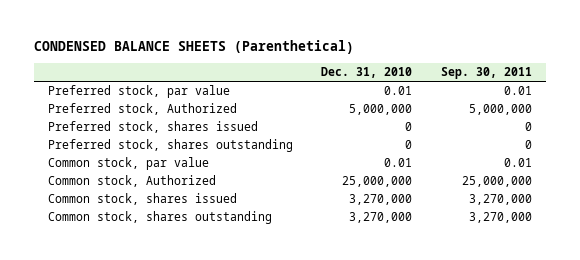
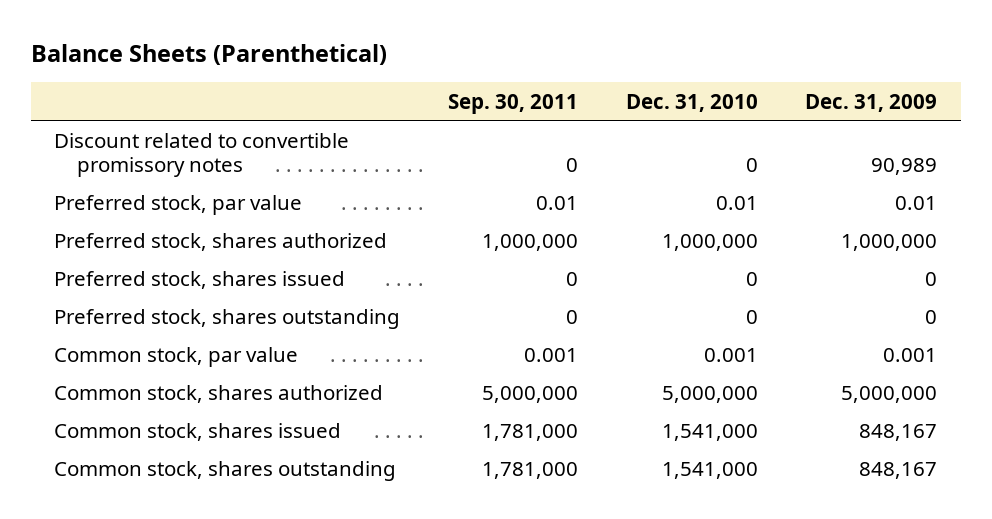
- CONDENSED BALANCE SHEETS (Parenthetical)
+ Balance Sheets (Parenthetical)
- | Dec. 31, 2010 | Sep. 30, 2011
+ | Sep. 30, 2011 | Dec. 31, 2010 | Dec. 31, 2009
+ Discount related to convertible promissory notes | 0 | 0 | 90,989
- Preferred stock, Authorized | 5,000,000 | 5,000,000
+ Preferred stock, shares authorized | 1,000,000 | 1,000,000 | 1,000,000
- Common stock, par value | 0.01 | 0.01
- Common stock, Authorized | 25,000,000 | 25,000,000
- Common stock, shares issued | 3,270,000 | 3,270,000
- Common stock, shares outstanding | 3,270,000 | 3,270,000
+ Common stock, par value | 0.001 | 0.001 | 0.001
+ Common stock, shares authorized | 5,000,000 | 5,000,000 | 5,000,000
+ Common stock, shares issued | 1,781,000 | 1,541,000 | 848,167
+ Common stock, shares outstanding | 1,781,000 | 1,541,000 | 848,167

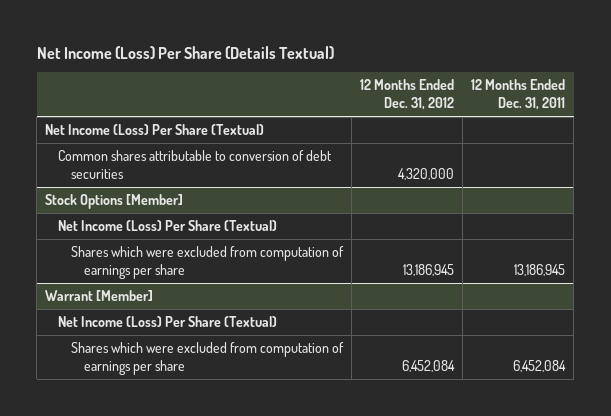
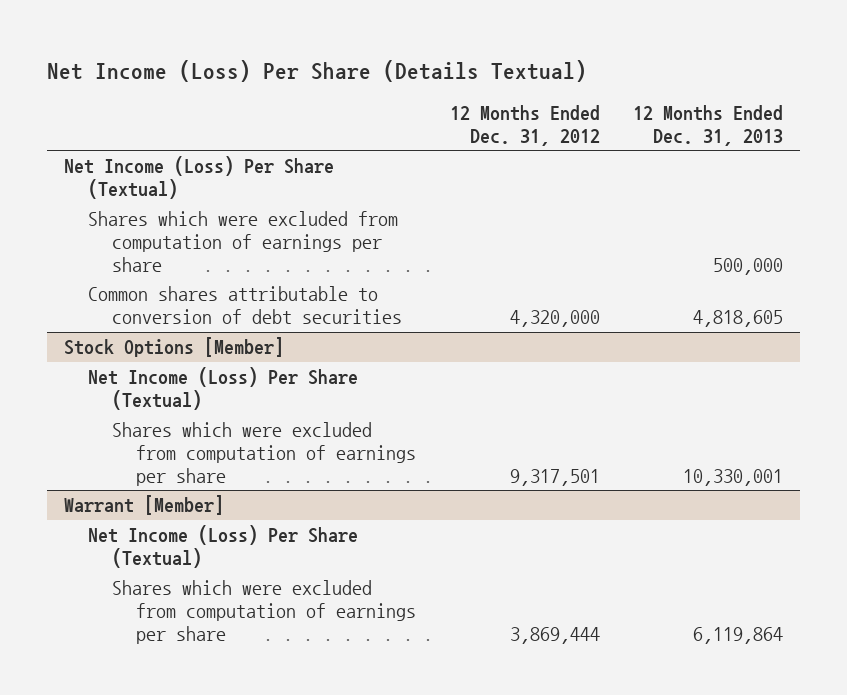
- | 12 Months Ended Dec. 31, 2012 | 12 Months Ended Dec. 31, 2011
+ | 12 Months Ended Dec. 31, 2012 | 12 Months Ended Dec. 31, 2013
+ Shares which were excluded from computation of earnings per share | | 500,000
@ Stock Options [Member]
- Shares which were excluded from computation of earnings per share | 13,186,945 | 13,186,945
+ Shares which were excluded from computation of earnings per share | 9,317,501 | 10,330,001
@ Warrant [Member]
- Shares which were excluded from computation of earnings per share | 6,452,084 | 6,452,084
+ Shares which were excluded from computation of earnings per share | 3,869,444 | 6,119,864

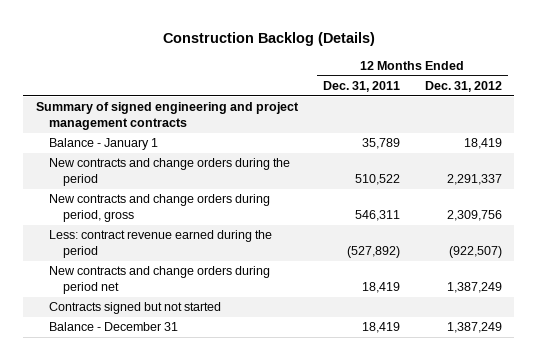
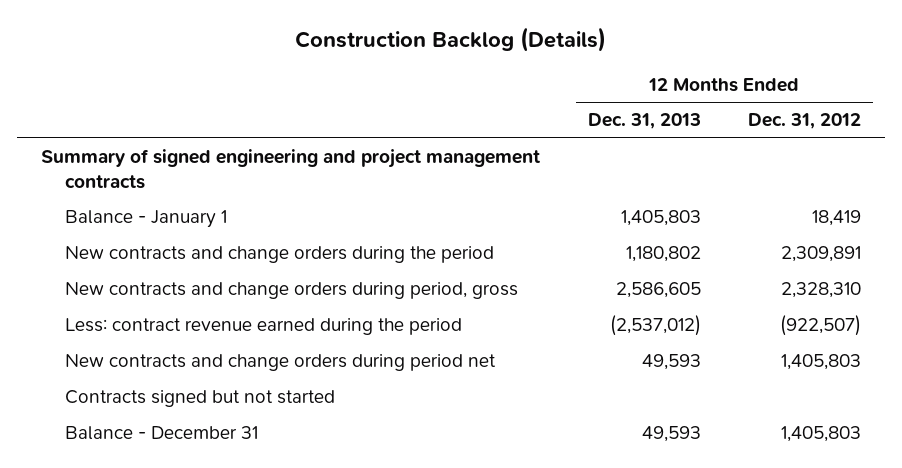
- | 12 Months Ended Dec. 31, 2011 | 12 Months Ended Dec. 31, 2012
+ | 12 Months Ended Dec. 31, 2013 | 12 Months Ended Dec. 31, 2012
- New contracts and change orders during the period | 510,522 | 2,291,337
- New contracts and change orders during period, gross | 546,311 | 2,309,756
+ New contracts and change orders during the period | 1,180,802 | 2,309,891
+ New contracts and change orders during period, gross | 2,586,605 | 2,328,310
- New contracts and change orders during period net | 18,419 | 1,387,249
+ New contracts and change orders during period net | 49,593 | 1,405,803
- Balance - December 31 | 18,419 | 1,387,249
+ Balance - December 31 | 49,593 | 1,405,803

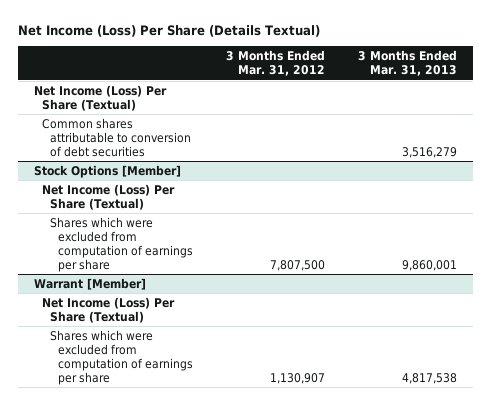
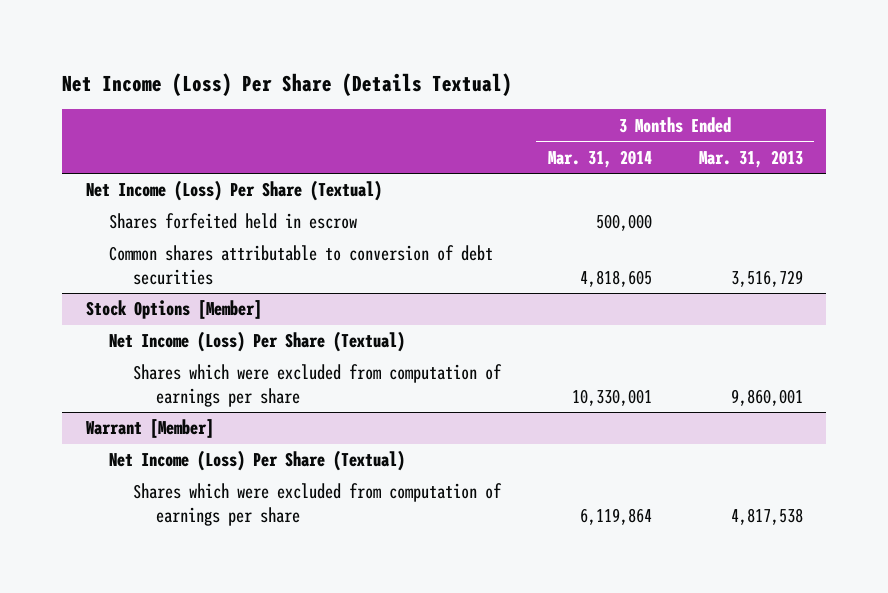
- | 3 Months Ended Mar. 31, 2012 | 3 Months Ended Mar. 31, 2013
+ | 3 Months Ended Mar. 31, 2014 | 3 Months Ended Mar. 31, 2013
- Common shares attributable to conversion of debt securities | | 3,516,279
+ Shares forfeited held in escrow | 500,000 |
+ Common shares attributable to conversion of debt securities | 4,818,605 | 3,516,729

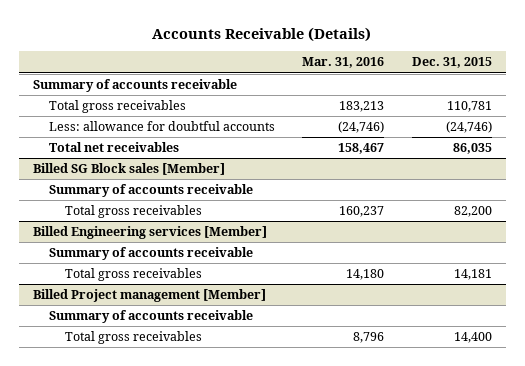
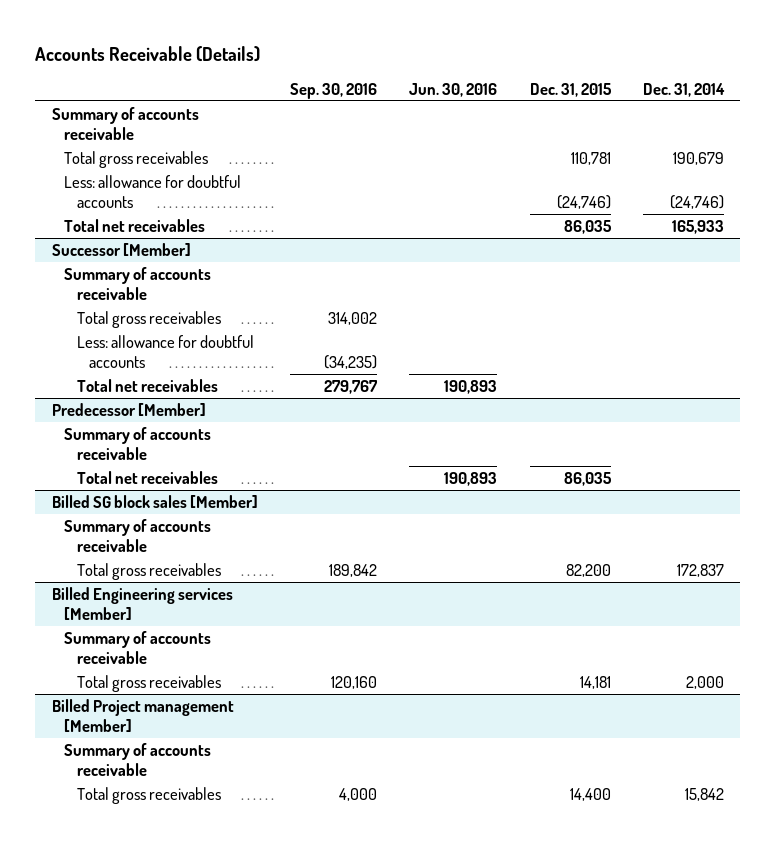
- | Mar. 31, 2016 | Dec. 31, 2015
+ | Sep. 30, 2016 | Jun. 30, 2016 | Dec. 31, 2015 | Dec. 31, 2014
- Billed SG Block sales [Member]
+ Successor [Member]
+ Total gross receivables | 314,002 | | |
+ Less: allowance for doubtful accounts | (34,235) | | |
+ Total net receivables | 279,767 | 190,893 | |
+ Predecessor [Member]
+ Summary of accounts receivable
+ Total net receivables | | 190,893 | 86,035 |
+ Billed SG block sales [Member]
+ Summary of accounts receivable

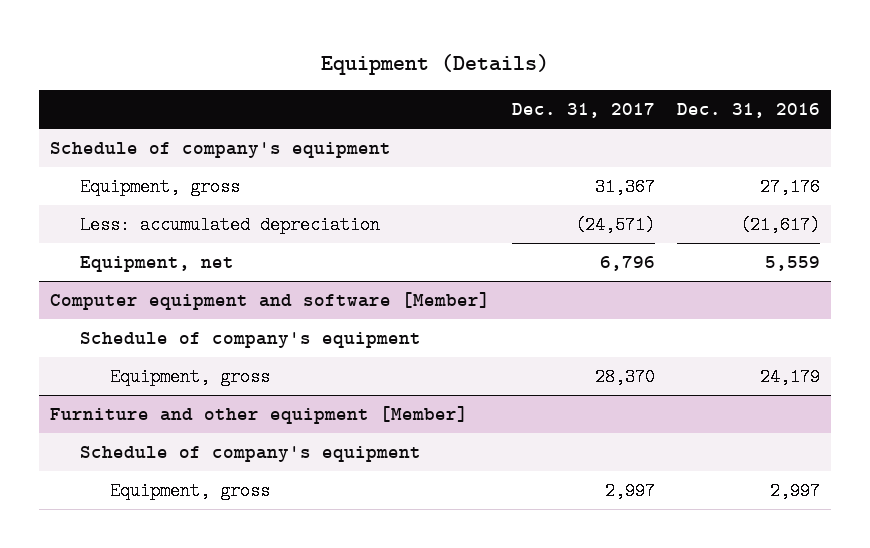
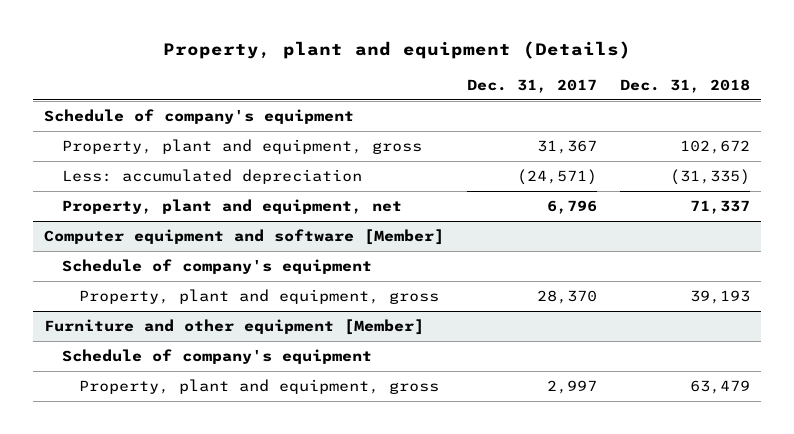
- Equipment (Details)
+ Property, plant and equipment (Details)
- | Dec. 31, 2017 | Dec. 31, 2016
+ | Dec. 31, 2017 | Dec. 31, 2018
- Equipment, gross | 31,367 | 27,176
+ Property, plant and equipment, gross | 31,367 | 102,672
- Equipment, net | 6,796 | 5,559
+ Property, plant and equipment, net | 6,796 | 71,337
@ Computer equipment and software [Member]
- Equipment, gross | 28,370 | 24,179
+ Property, plant and equipment, gross | 28,370 | 39,193
@ Furniture and other equipment [Member]
- Equipment, gross | 2,997 | 2,997
+ Property, plant and equipment, gross | 2,997 | 63,479

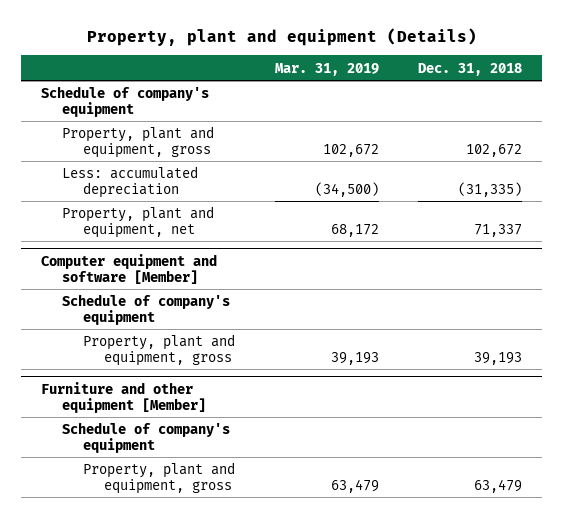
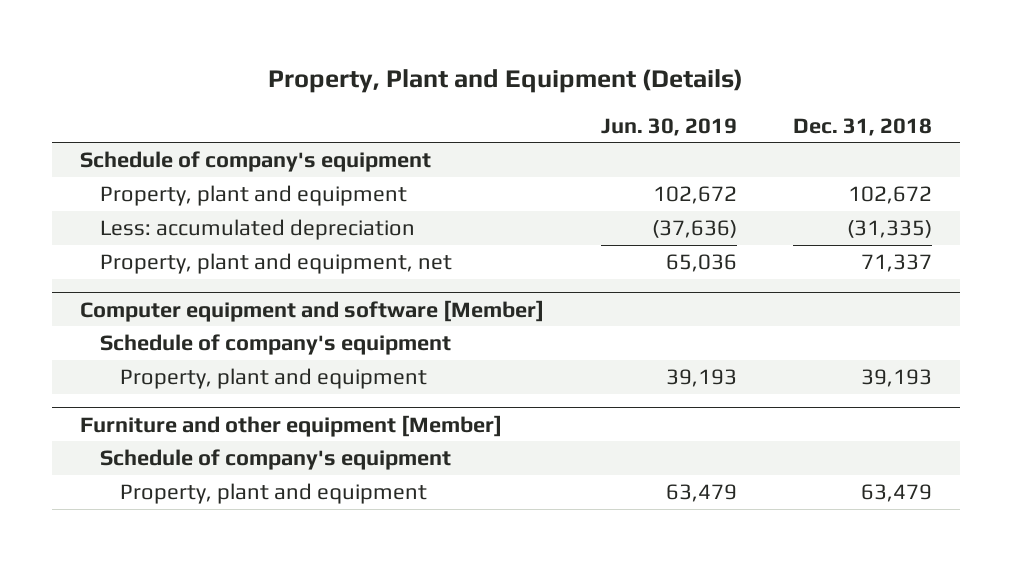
- Property, plant and equipment (Details)
+ Property, Plant and Equipment (Details)
- | Mar. 31, 2019 | Dec. 31, 2018
+ | Jun. 30, 2019 | Dec. 31, 2018
- Property, plant and equipment, gross | 102,672 | 102,672
+ Property, plant and equipment | 102,672 | 102,672
@ Computer equipment and software [Member]
- Property, plant and equipment, gross | 39,193 | 39,193
+ Property, plant and equipment | 39,193 | 39,193
@ Furniture and other equipment [Member]
- Property, plant and equipment, gross | 63,479 | 63,479
+ Property, plant and equipment | 63,479 | 63,479

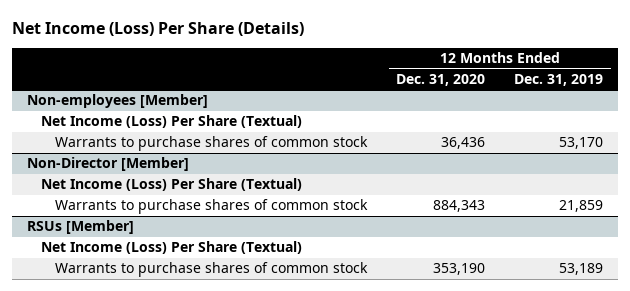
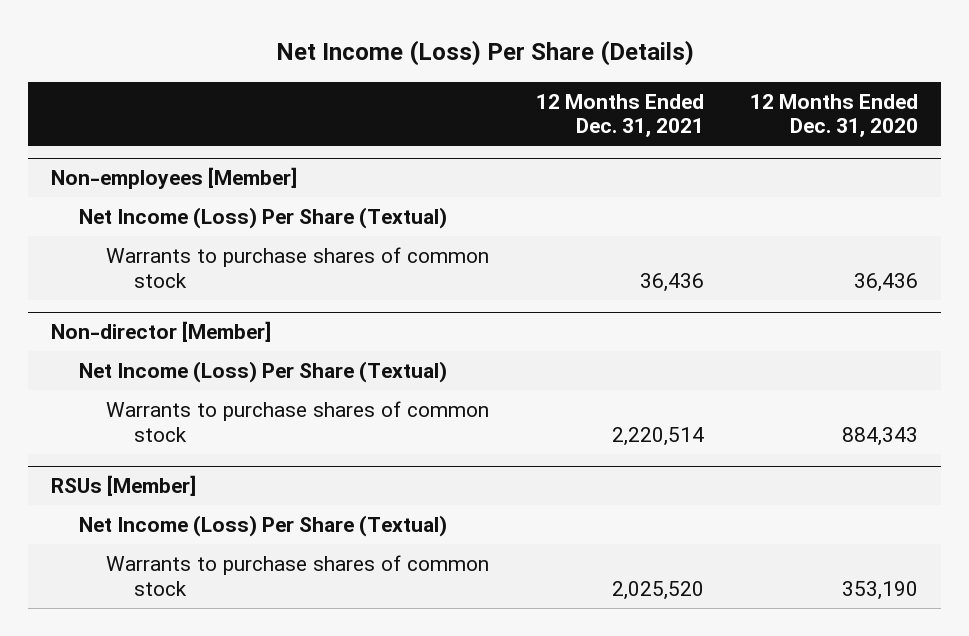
- | 12 Months Ended Dec. 31, 2020 | 12 Months Ended Dec. 31, 2019
+ | 12 Months Ended Dec. 31, 2021 | 12 Months Ended Dec. 31, 2020
- Non-Director [Member]
+ Non-director [Member]

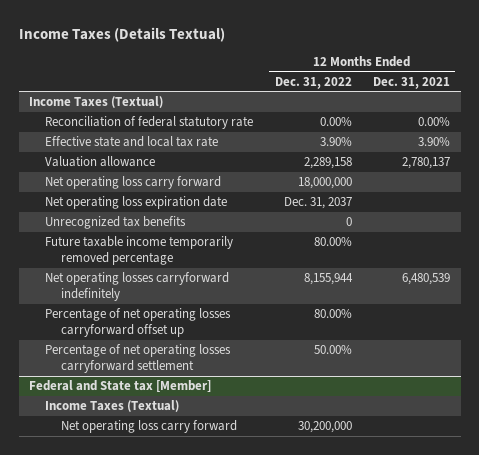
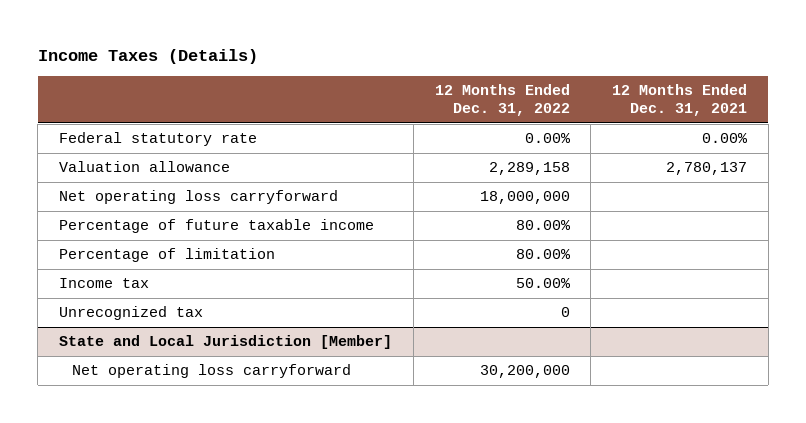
- Income Taxes (Details Textual)
+ Income Taxes (Details)
- Income Taxes (Textual)
- Reconciliation of federal statutory rate | 0.00% | 0.00%
- Effective state and local tax rate | 3.90% | 3.90%
+ Federal statutory rate | 0.00% | 0.00%
- Net operating loss carry forward | 18,000,000 |
- Net operating loss expiration date | Dec. 31, 2037 |
- Unrecognized tax benefits | 0 |
- Future taxable income temporarily removed percentage | 80.00% |
- Net operating losses carryforward indefinitely | 8,155,944 | 6,480,539
- Percentage of net operating losses carryforward offset up | 80.00% |
- Percentage of net operating losses carryforward settlement | 50.00% |
- Federal and State tax [Member]
- Income Taxes (Textual)
- Net operating loss carry forward | 30,200,000 |
+ Net operating loss carryforward | 18,000,000 |
+ Percentage of future taxable income | 80.00% |
+ Percentage of limitation | 80.00% |
+ Income tax | 50.00% |
+ Unrecognized tax | 0 |
+ State and Local Jurisdiction [Member]
+ Net operating loss carryforward | 30,200,000 |

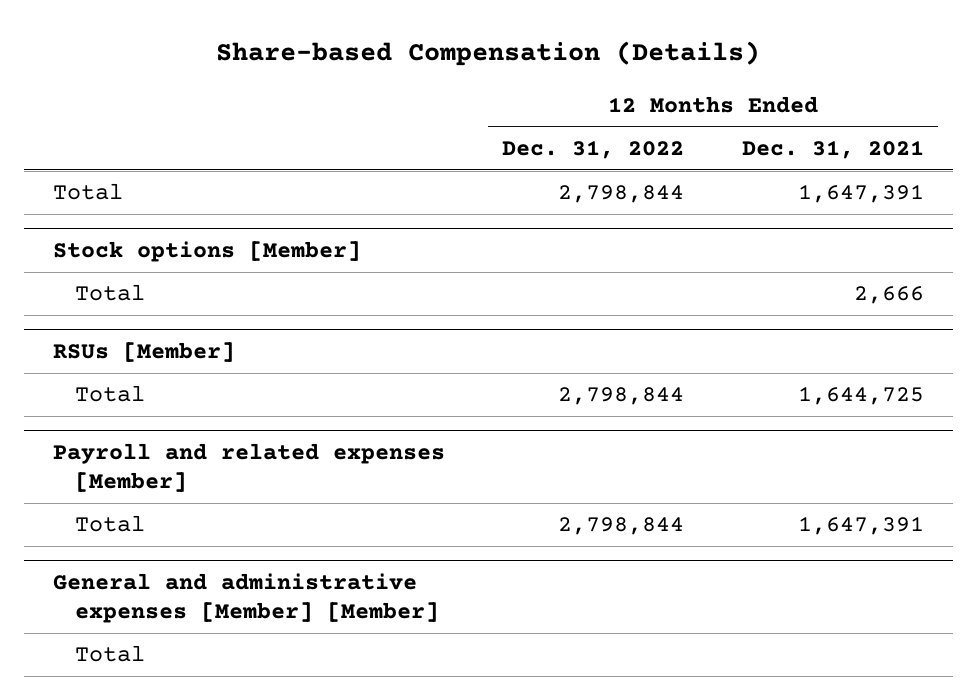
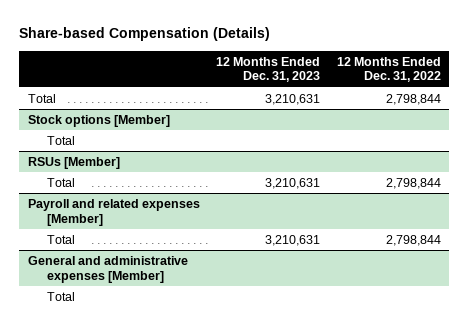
- | 12 Months Ended Dec. 31, 2022 | 12 Months Ended Dec. 31, 2021
+ | 12 Months Ended Dec. 31, 2023 | 12 Months Ended Dec. 31, 2022
- General and administrative expenses [Member] [Member]
+ General and administrative expenses [Member]

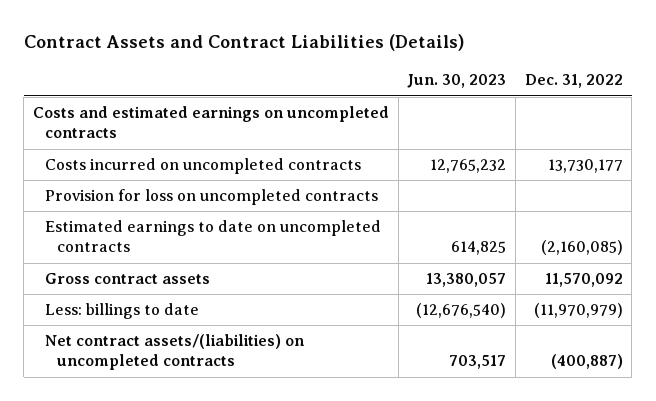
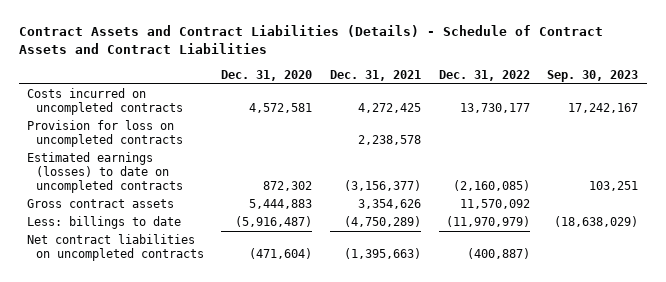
- Contract Assets and Contract Liabilities (Details)
+ Contract Assets and Contract Liabilities (Details) - Schedule of Contract Assets and Contract Liabilities
- | Jun. 30, 2023 | Dec. 31, 2022
+ | Dec. 31, 2020 | Dec. 31, 2021 | Dec. 31, 2022 | Sep. 30, 2023
- Costs and estimated earnings on uncompleted contracts
- Estimated earnings to date on uncompleted contracts | 614,825 | (2,160,085)
+ Estimated earnings (losses) to date on uncompleted contracts | 872,302 | (3,156,377) | (2,160,085) | 103,251
- Net contract assets/(liabilities) on uncompleted contracts | 703,517 | (400,887)
+ Net contract liabilities on uncompleted contracts | (471,604) | (1,395,663) | (400,887) |

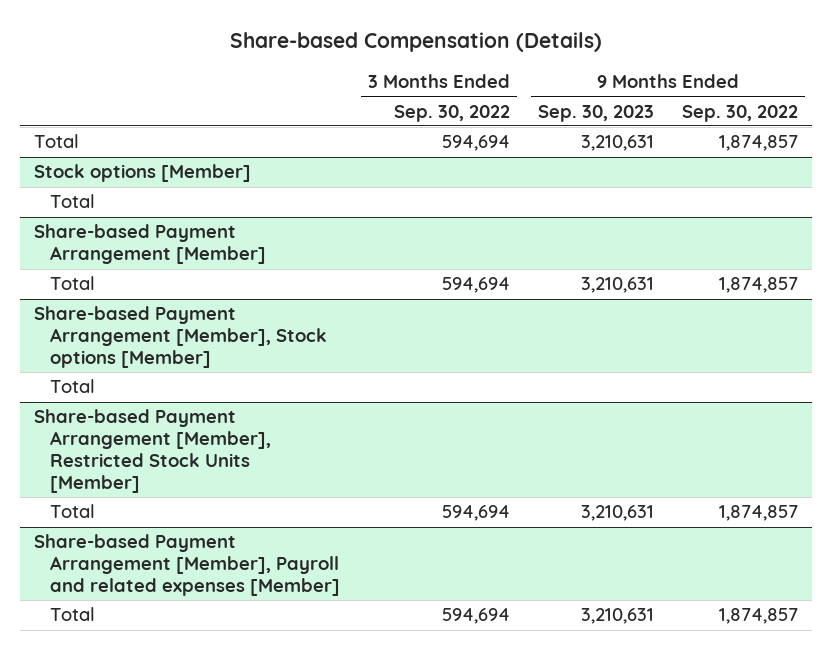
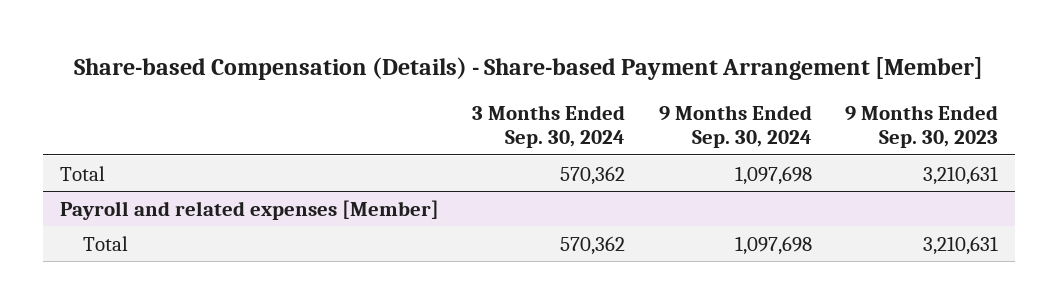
- Share-based Compensation (Details)
+ Share-based Compensation (Details) - Share-based Payment Arrangement [Member]
- | 3 Months Ended Sep. 30, 2022 | 9 Months Ended Sep. 30, 2023 | 9 Months Ended Sep. 30, 2022
+ | 3 Months Ended Sep. 30, 2024 | 9 Months Ended Sep. 30, 2024 | 9 Months Ended Sep. 30, 2023
- Stock options [Member]
- Total
- Share-based Payment Arrangement [Member]
- Total | 594,694 | 3,210,631 | 1,874,857
- Share-based Payment Arrangement [Member], Stock options [Member]
- Total
- Share-based Payment Arrangement [Member], Restricted Stock Units [Member]
- Total | 594,694 | 3,210,631 | 1,874,857
- Share-based Payment Arrangement [Member], Payroll and related expenses [Member]
+ Payroll and related expenses [Member]

